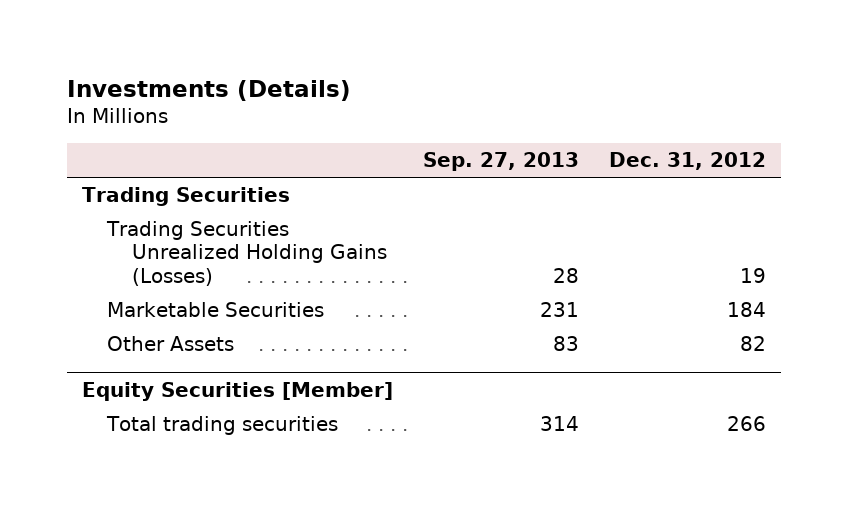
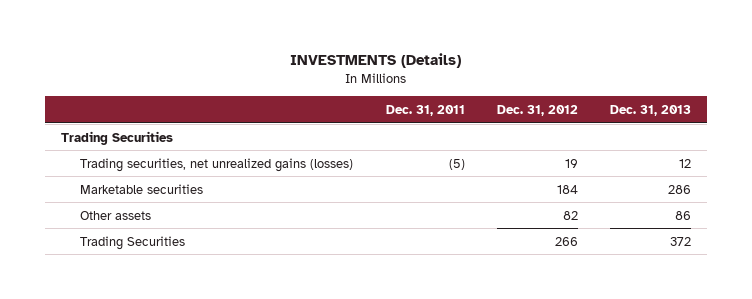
- Investments (Details)
+ INVESTMENTS (Details)
- | Sep. 27, 2013 | Dec. 31, 2012
+ | Dec. 31, 2011 | Dec. 31, 2012 | Dec. 31, 2013
- Trading Securities Unrealized Holding Gains (Losses) | 28 | 19
- Marketable Securities | 231 | 184
- Other Assets | 83 | 82
- Equity Securities [Member]
- Total trading securities | 314 | 266
+ Trading securities, net unrealized gains (losses) | (5) | 19 | 12
+ Marketable securities | | 184 | 286
+ Other assets | | 82 | 86
+ Trading Securities | | 266 | 372

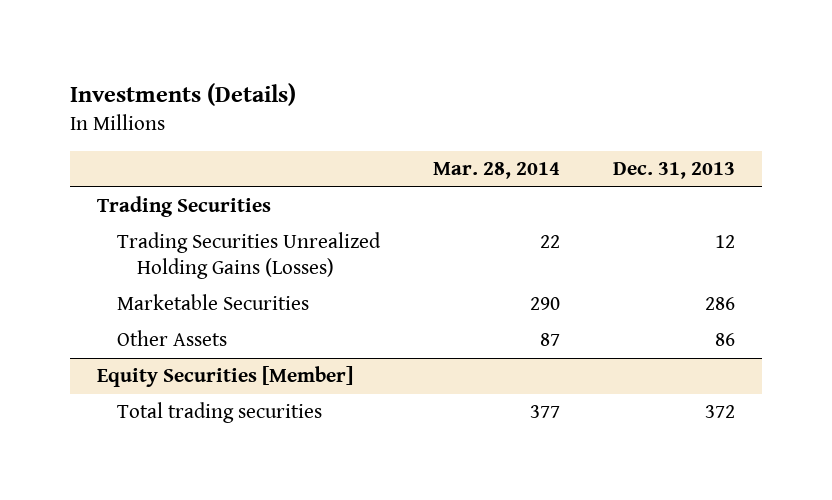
- INVESTMENTS (Details)
+ Investments (Details)
- | Dec. 31, 2011 | Dec. 31, 2012 | Dec. 31, 2013
+ | Mar. 28, 2014 | Dec. 31, 2013
- Trading securities, net unrealized gains (losses) | (5) | 19 | 12
- Marketable securities | | 184 | 286
- Other assets | | 82 | 86
- Trading Securities | | 266 | 372
+ Trading Securities Unrealized Holding Gains (Losses) | 22 | 12
+ Marketable Securities | 290 | 286
+ Other Assets | 87 | 86
+ Equity Securities [Member]
+ Total trading securities | 377 | 372

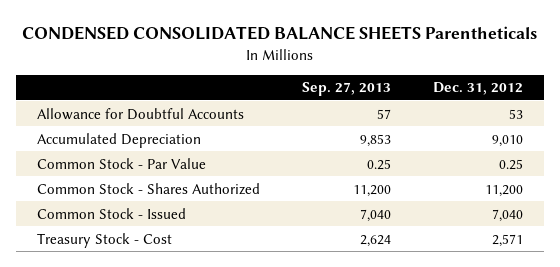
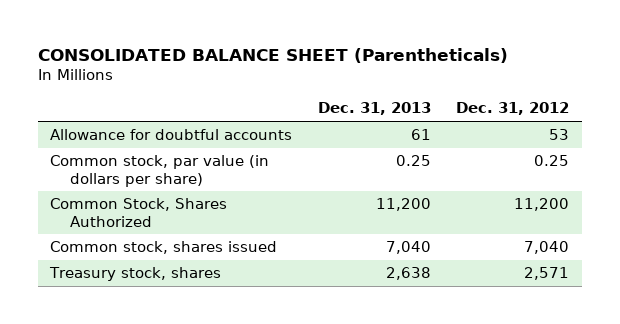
- CONDENSED CONSOLIDATED BALANCE SHEETS Parentheticals
+ CONSOLIDATED BALANCE SHEET (Parentheticals)
- | Sep. 27, 2013 | Dec. 31, 2012
+ | Dec. 31, 2013 | Dec. 31, 2012
- Allowance for Doubtful Accounts | 57 | 53
- Accumulated Depreciation | 9,853 | 9,010
- Common Stock - Par Value | 0.25 | 0.25
- Common Stock - Shares Authorized | 11,200 | 11,200
- Common Stock - Issued | 7,040 | 7,040
- Treasury Stock - Cost | 2,624 | 2,571
+ Allowance for doubtful accounts | 61 | 53
+ Common stock, par value (in dollars per share) | 0.25 | 0.25
+ Common Stock, Shares Authorized | 11,200 | 11,200
+ Common stock, shares issued | 7,040 | 7,040
+ Treasury stock, shares | 2,638 | 2,571

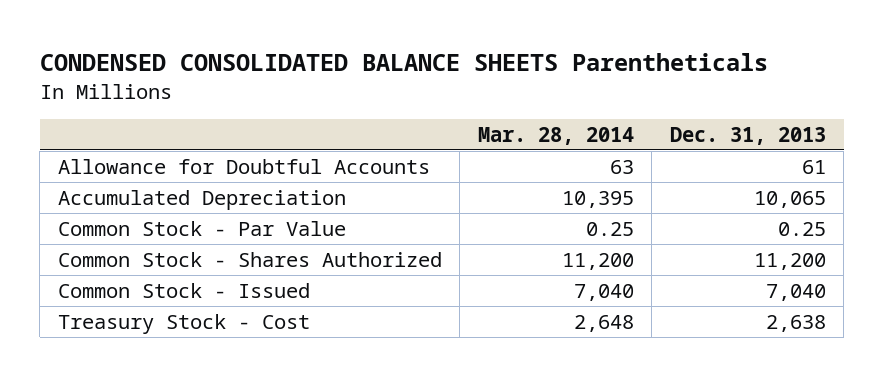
- CONSOLIDATED BALANCE SHEET (Parentheticals)
+ CONDENSED CONSOLIDATED BALANCE SHEETS Parentheticals
- | Dec. 31, 2013 | Dec. 31, 2012
+ | Mar. 28, 2014 | Dec. 31, 2013
- Allowance for doubtful accounts | 61 | 53
- Common stock, par value (in dollars per share) | 0.25 | 0.25
- Common Stock, Shares Authorized | 11,200 | 11,200
- Common stock, shares issued | 7,040 | 7,040
- Treasury stock, shares | 2,638 | 2,571
+ Allowance for Doubtful Accounts | 63 | 61
+ Accumulated Depreciation | 10,395 | 10,065
+ Common Stock - Par Value | 0.25 | 0.25
+ Common Stock - Shares Authorized | 11,200 | 11,200
+ Common Stock - Issued | 7,040 | 7,040
+ Treasury Stock - Cost | 2,648 | 2,638

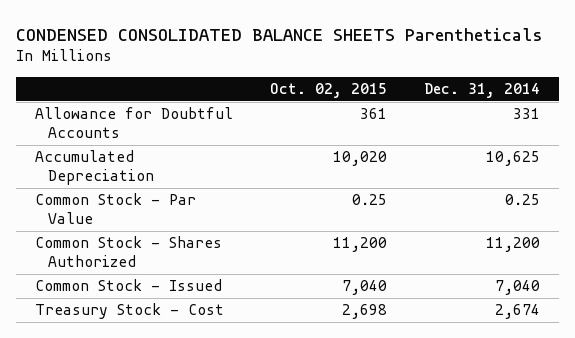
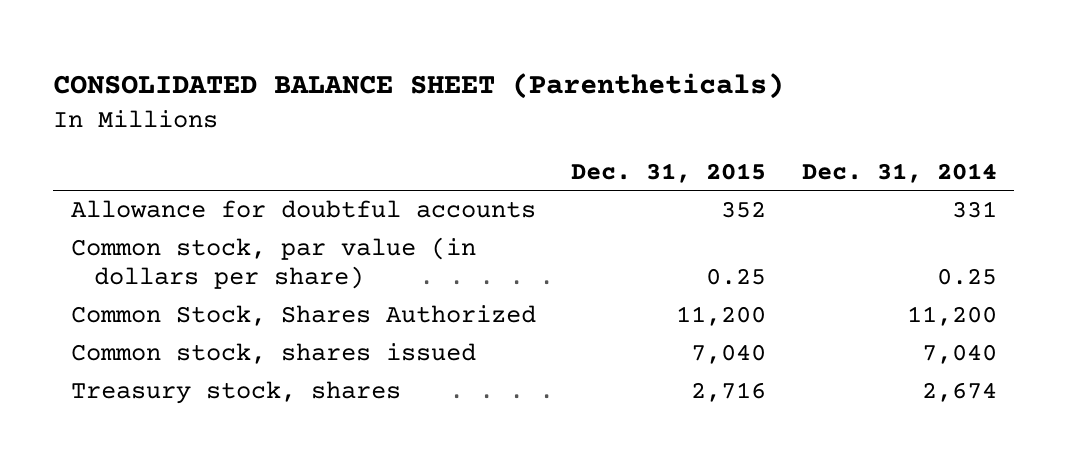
- CONDENSED CONSOLIDATED BALANCE SHEETS Parentheticals
+ CONSOLIDATED BALANCE SHEET (Parentheticals)
- | Oct. 02, 2015 | Dec. 31, 2014
+ | Dec. 31, 2015 | Dec. 31, 2014
- Allowance for Doubtful Accounts | 361 | 331
- Accumulated Depreciation | 10,020 | 10,625
- Common Stock - Par Value | 0.25 | 0.25
- Common Stock - Shares Authorized | 11,200 | 11,200
- Common Stock - Issued | 7,040 | 7,040
- Treasury Stock - Cost | 2,698 | 2,674
+ Allowance for doubtful accounts | 352 | 331
+ Common stock, par value (in dollars per share) | 0.25 | 0.25
+ Common Stock, Shares Authorized | 11,200 | 11,200
+ Common stock, shares issued | 7,040 | 7,040
+ Treasury stock, shares | 2,716 | 2,674

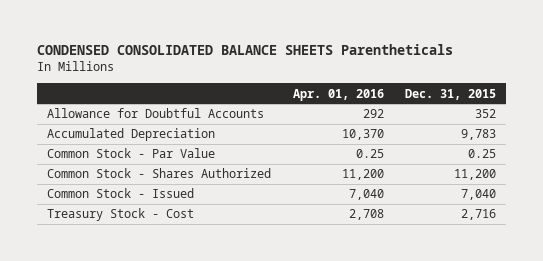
- CONSOLIDATED BALANCE SHEET (Parentheticals)
+ CONDENSED CONSOLIDATED BALANCE SHEETS Parentheticals
- | Dec. 31, 2015 | Dec. 31, 2014
+ | Apr. 01, 2016 | Dec. 31, 2015
- Allowance for doubtful accounts | 352 | 331
- Common stock, par value (in dollars per share) | 0.25 | 0.25
- Common Stock, Shares Authorized | 11,200 | 11,200
- Common stock, shares issued | 7,040 | 7,040
- Treasury stock, shares | 2,716 | 2,674
+ Allowance for Doubtful Accounts | 292 | 352
+ Accumulated Depreciation | 10,370 | 9,783
+ Common Stock - Par Value | 0.25 | 0.25
+ Common Stock - Shares Authorized | 11,200 | 11,200
+ Common Stock - Issued | 7,040 | 7,040
+ Treasury Stock - Cost | 2,708 | 2,716

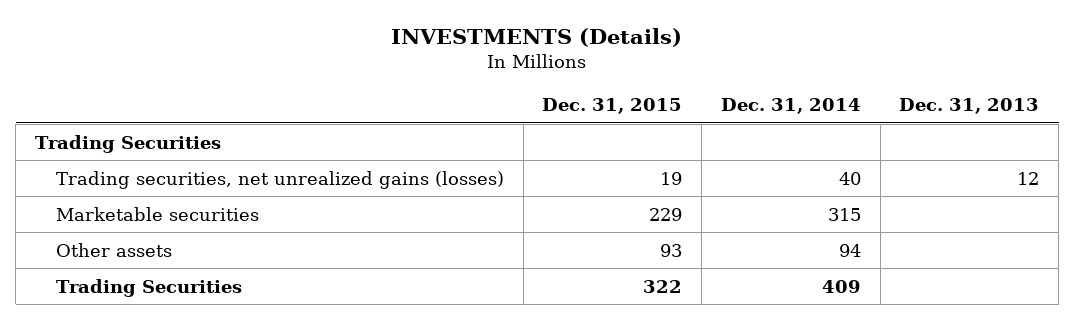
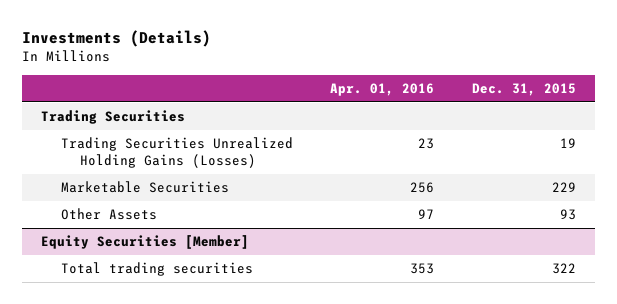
- INVESTMENTS (Details)
+ Investments (Details)
- | Dec. 31, 2015 | Dec. 31, 2014 | Dec. 31, 2013
+ | Apr. 01, 2016 | Dec. 31, 2015
- Trading securities, net unrealized gains (losses) | 19 | 40 | 12
- Marketable securities | 229 | 315 |
- Other assets | 93 | 94 |
- Trading Securities | 322 | 409 |
+ Trading Securities Unrealized Holding Gains (Losses) | 23 | 19
+ Marketable Securities | 256 | 229
+ Other Assets | 97 | 93
+ Equity Securities [Member]
+ Total trading securities | 353 | 322

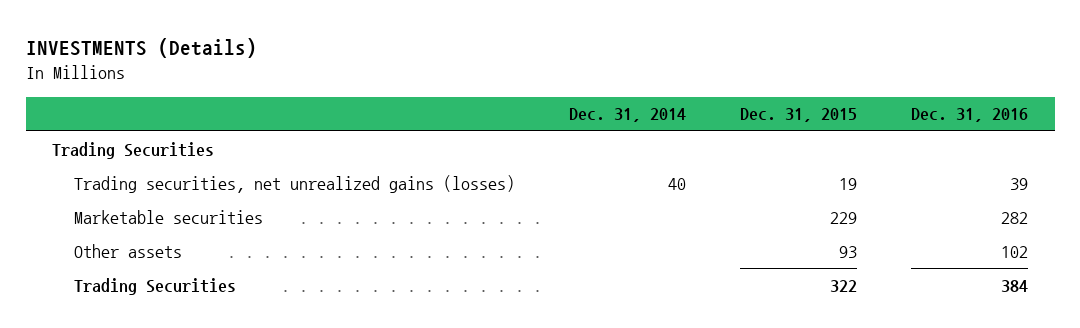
- Investments (Details)
+ INVESTMENTS (Details)
- | Apr. 01, 2016 | Dec. 31, 2015
+ | Dec. 31, 2014 | Dec. 31, 2015 | Dec. 31, 2016
- Trading Securities Unrealized Holding Gains (Losses) | 23 | 19
- Marketable Securities | 256 | 229
- Other Assets | 97 | 93
- Equity Securities [Member]
- Total trading securities | 353 | 322
+ Trading securities, net unrealized gains (losses) | 40 | 19 | 39
+ Marketable securities | | 229 | 282
+ Other assets | | 93 | 102
+ Trading Securities | | 322 | 384

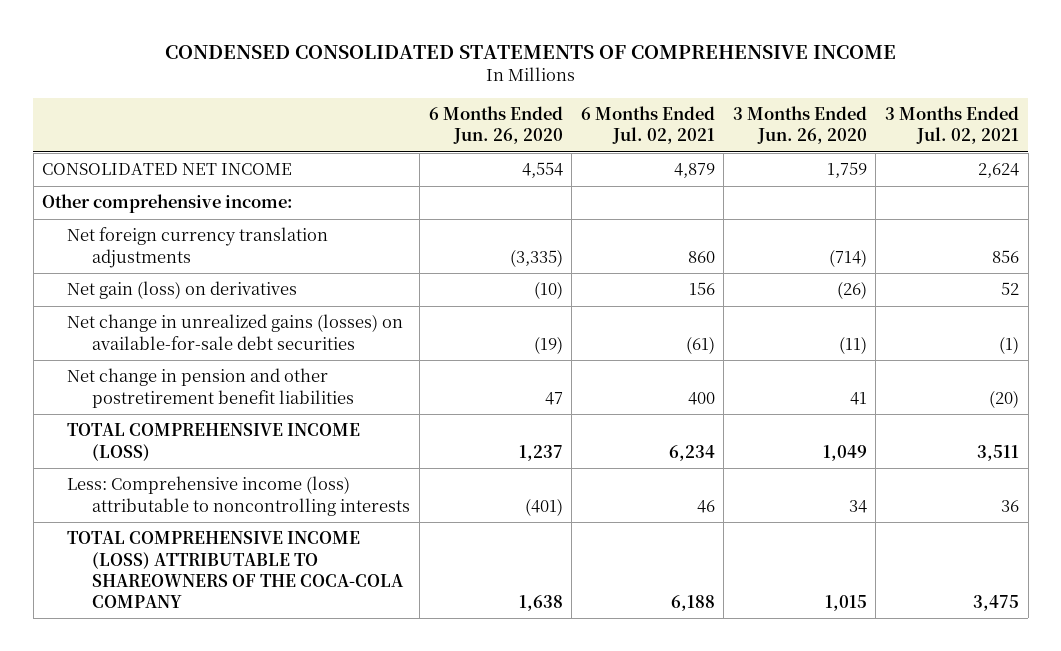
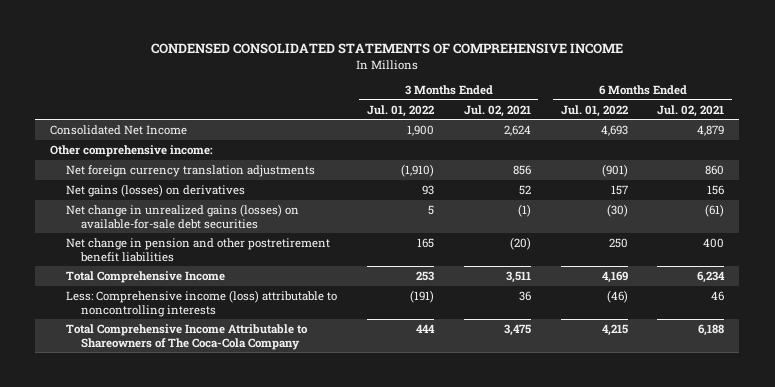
- | 6 Months Ended Jun. 26, 2020 | 6 Months Ended Jul. 02, 2021 | 3 Months Ended Jun. 26, 2020 | 3 Months Ended Jul. 02, 2021
+ | 3 Months Ended Jul. 01, 2022 | 3 Months Ended Jul. 02, 2021 | 6 Months Ended Jul. 01, 2022 | 6 Months Ended Jul. 02, 2021
- CONSOLIDATED NET INCOME | 4,554 | 4,879 | 1,759 | 2,624
+ Consolidated Net Income | 1,900 | 2,624 | 4,693 | 4,879
- Net gain (loss) on derivatives | (10) | 156 | (26) | 52
+ Net gains (losses) on derivatives | 93 | 52 | 157 | 156
- TOTAL COMPREHENSIVE INCOME (LOSS) | 1,237 | 6,234 | 1,049 | 3,511
+ Total Comprehensive Income | 253 | 3,511 | 4,169 | 6,234
- TOTAL COMPREHENSIVE INCOME (LOSS) ATTRIBUTABLE TO SHAREOWNERS OF THE COCA-COLA COMPANY | 1,638 | 6,188 | 1,015 | 3,475
+ Total Comprehensive Income Attributable to Shareowners of The Coca-Cola Company | 444 | 3,475 | 4,215 | 6,188

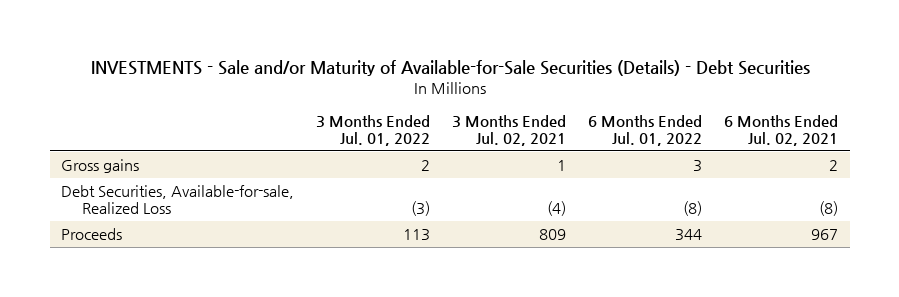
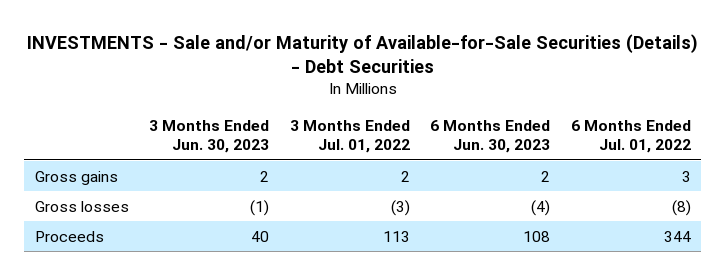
- | 3 Months Ended Jul. 01, 2022 | 3 Months Ended Jul. 02, 2021 | 6 Months Ended Jul. 01, 2022 | 6 Months Ended Jul. 02, 2021
+ | 3 Months Ended Jun. 30, 2023 | 3 Months Ended Jul. 01, 2022 | 6 Months Ended Jun. 30, 2023 | 6 Months Ended Jul. 01, 2022
- Debt Securities, Available-for-sale, Realized Loss | (3) | (4) | (8) | (8)
+ Gross losses | (1) | (3) | (4) | (8)

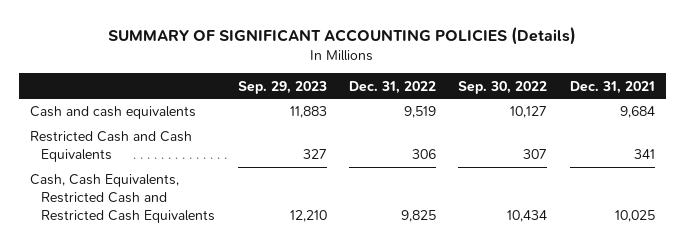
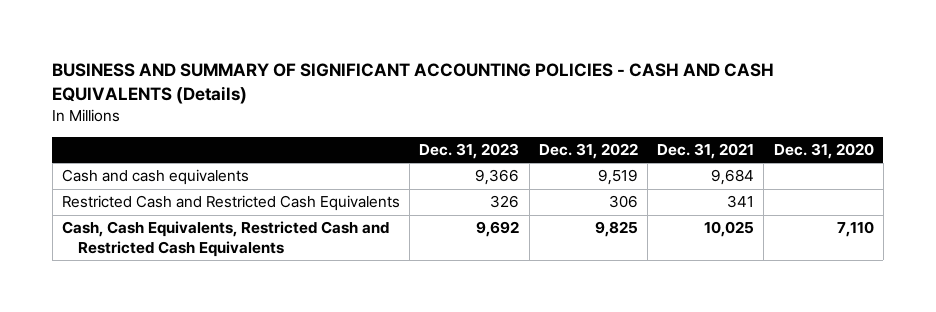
- SUMMARY OF SIGNIFICANT ACCOUNTING POLICIES (Details)
+ BUSINESS AND SUMMARY OF SIGNIFICANT ACCOUNTING POLICIES - CASH AND CASH EQUIVALENTS (Details)
- | Sep. 29, 2023 | Dec. 31, 2022 | Sep. 30, 2022 | Dec. 31, 2021
+ | Dec. 31, 2023 | Dec. 31, 2022 | Dec. 31, 2021 | Dec. 31, 2020
- Restricted Cash and Cash Equivalents | 327 | 306 | 307 | 341
+ Restricted Cash and Restricted Cash Equivalents | 326 | 306 | 341 |

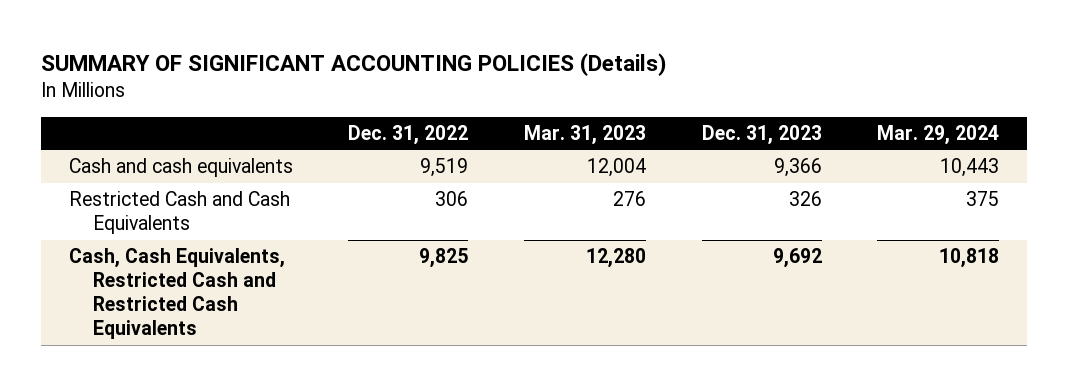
- BUSINESS AND SUMMARY OF SIGNIFICANT ACCOUNTING POLICIES - CASH AND CASH EQUIVALENTS (Details)
+ SUMMARY OF SIGNIFICANT ACCOUNTING POLICIES (Details)
- | Dec. 31, 2023 | Dec. 31, 2022 | Dec. 31, 2021 | Dec. 31, 2020
+ | Dec. 31, 2022 | Mar. 31, 2023 | Dec. 31, 2023 | Mar. 29, 2024
- Restricted Cash and Restricted Cash Equivalents | 326 | 306 | 341 |
+ Restricted Cash and Cash Equivalents | 306 | 276 | 326 | 375

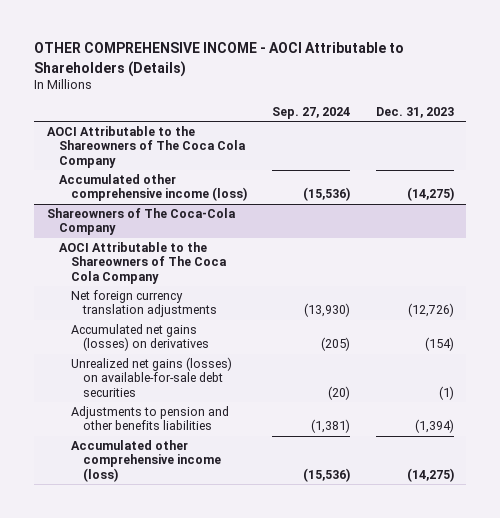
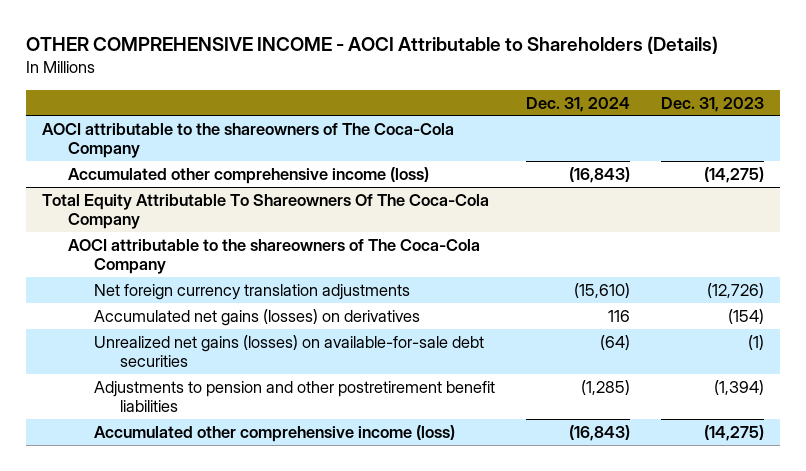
- | Sep. 27, 2024 | Dec. 31, 2023
+ | Dec. 31, 2024 | Dec. 31, 2023
- AOCI Attributable to the Shareowners of The Coca Cola Company
+ AOCI attributable to the shareowners of The Coca-Cola Company
- Shareowners of The Coca-Cola Company
- AOCI Attributable to the Shareowners of The Coca Cola Company
+ Total Equity Attributable To Shareowners Of The Coca-Cola Company
+ AOCI attributable to the shareowners of The Coca-Cola Company
- Adjustments to pension and other benefits liabilities | (1,381) | (1,394)
+ Adjustments to pension and other postretirement benefit liabilities | (1,285) | (1,394)

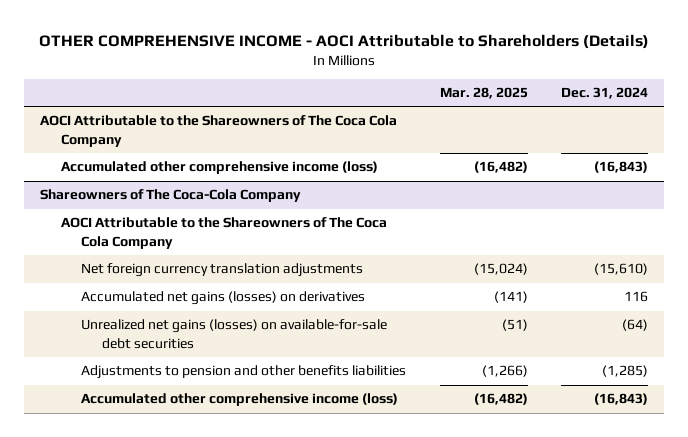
- | Dec. 31, 2024 | Dec. 31, 2023
+ | Mar. 28, 2025 | Dec. 31, 2024
- AOCI attributable to the shareowners of The Coca-Cola Company
+ AOCI Attributable to the Shareowners of The Coca Cola Company
- Total Equity Attributable To Shareowners Of The Coca-Cola Company
- AOCI attributable to the shareowners of The Coca-Cola Company
+ Shareowners of The Coca-Cola Company
+ AOCI Attributable to the Shareowners of The Coca Cola Company
- Adjustments to pension and other postretirement benefit liabilities | (1,285) | (1,394)
+ Adjustments to pension and other benefits liabilities | (1,266) | (1,285)

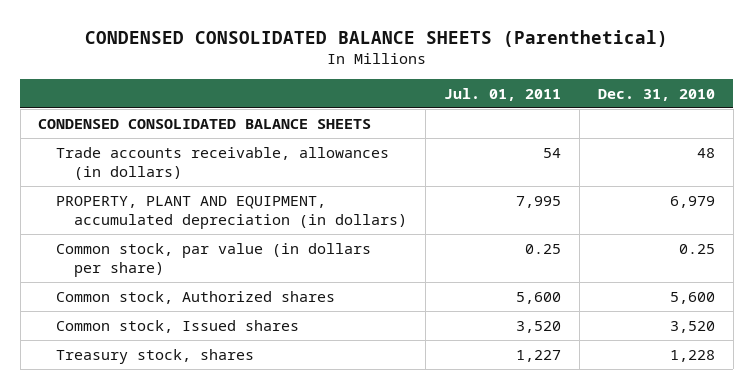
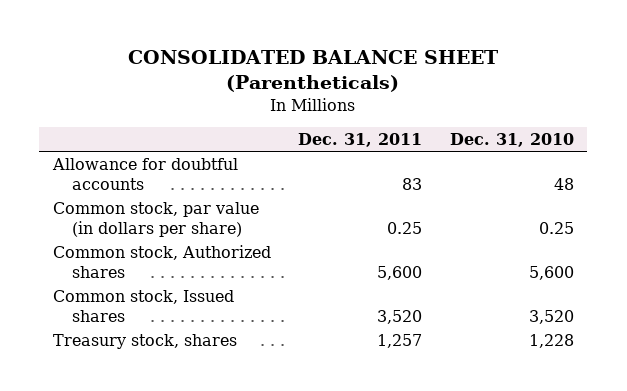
- CONDENSED CONSOLIDATED BALANCE SHEETS (Parenthetical)
+ CONSOLIDATED BALANCE SHEET (Parentheticals)
- | Jul. 01, 2011 | Dec. 31, 2010
+ | Dec. 31, 2011 | Dec. 31, 2010
- CONDENSED CONSOLIDATED BALANCE SHEETS
- Trade accounts receivable, allowances (in dollars) | 54 | 48
- PROPERTY, PLANT AND EQUIPMENT, accumulated depreciation (in dollars) | 7,995 | 6,979
+ Allowance for doubtful accounts | 83 | 48

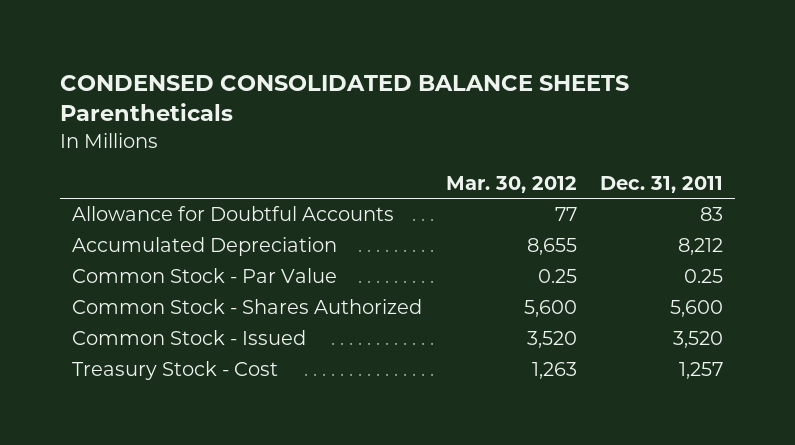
- CONSOLIDATED BALANCE SHEET (Parentheticals)
+ CONDENSED CONSOLIDATED BALANCE SHEETS Parentheticals
- | Dec. 31, 2011 | Dec. 31, 2010
+ | Mar. 30, 2012 | Dec. 31, 2011
- Allowance for doubtful accounts | 83 | 48
- Common stock, par value (in dollars per share) | 0.25 | 0.25
- Common stock, Authorized shares | 5,600 | 5,600
- Common stock, Issued shares | 3,520 | 3,520
- Treasury stock, shares | 1,257 | 1,228
+ Allowance for Doubtful Accounts | 77 | 83
+ Accumulated Depreciation | 8,655 | 8,212
+ Common Stock - Par Value | 0.25 | 0.25
+ Common Stock - Shares Authorized | 5,600 | 5,600
+ Common Stock - Issued | 3,520 | 3,520
+ Treasury Stock - Cost | 1,263 | 1,257

